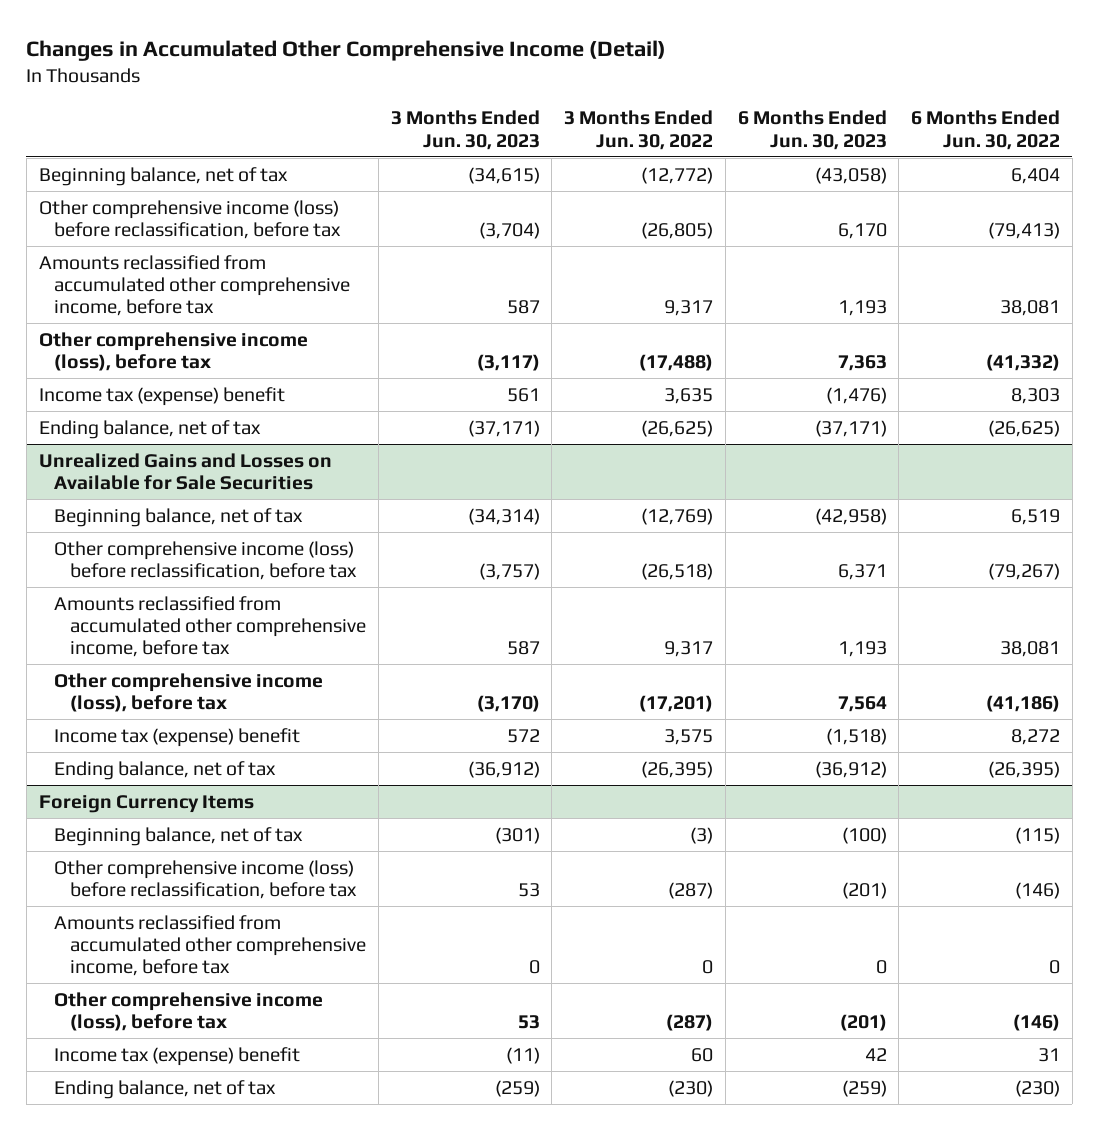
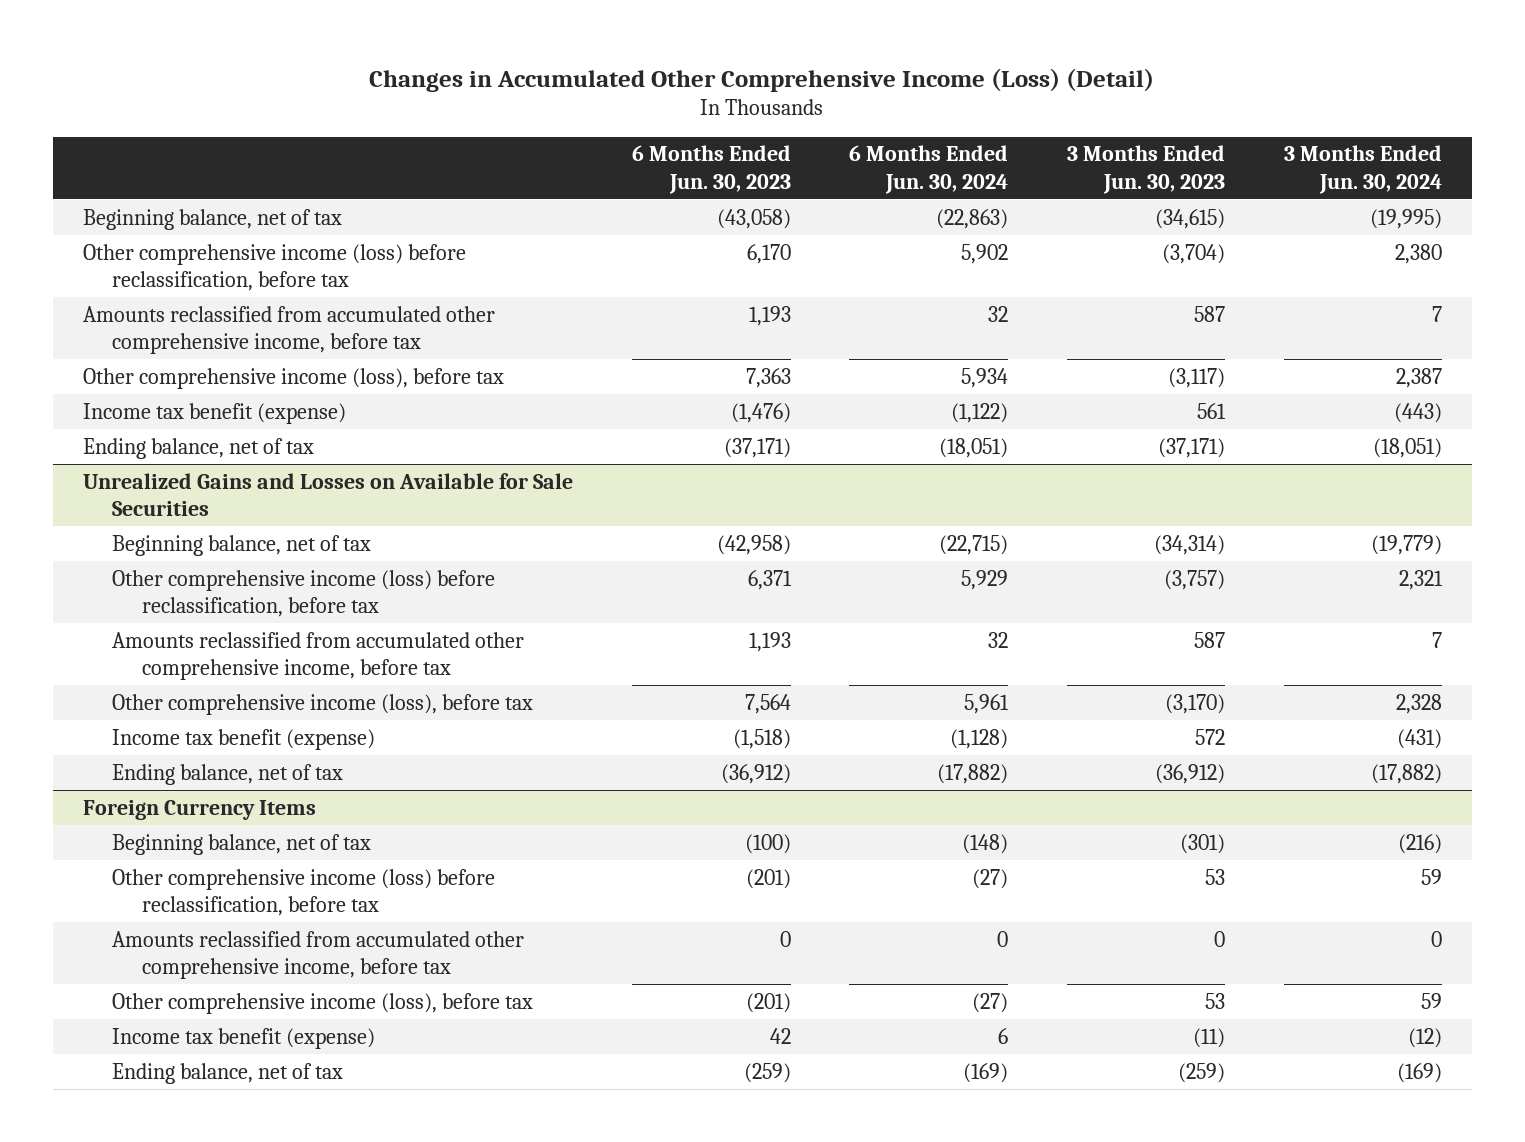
- Changes in Accumulated Other Comprehensive Income (Detail)
+ Changes in Accumulated Other Comprehensive Income (Loss) (Detail)
- | 3 Months Ended Jun. 30, 2023 | 3 Months Ended Jun. 30, 2022 | 6 Months Ended Jun. 30, 2023 | 6 Months Ended Jun. 30, 2022
+ | 6 Months Ended Jun. 30, 2023 | 6 Months Ended Jun. 30, 2024 | 3 Months Ended Jun. 30, 2023 | 3 Months Ended Jun. 30, 2024
- Income tax (expense) benefit | 561 | 3,635 | (1,476) | 8,303
+ Income tax benefit (expense) | (1,476) | (1,122) | 561 | (443)
@ Unrealized Gains and Losses on Available for Sale Securities
- Income tax (expense) benefit | 572 | 3,575 | (1,518) | 8,272
+ Income tax benefit (expense) | (1,518) | (1,128) | 572 | (431)
@ Foreign Currency Items
- Income tax (expense) benefit | (11) | 60 | 42 | 31
+ Income tax benefit (expense) | 42 | 6 | (11) | (12)

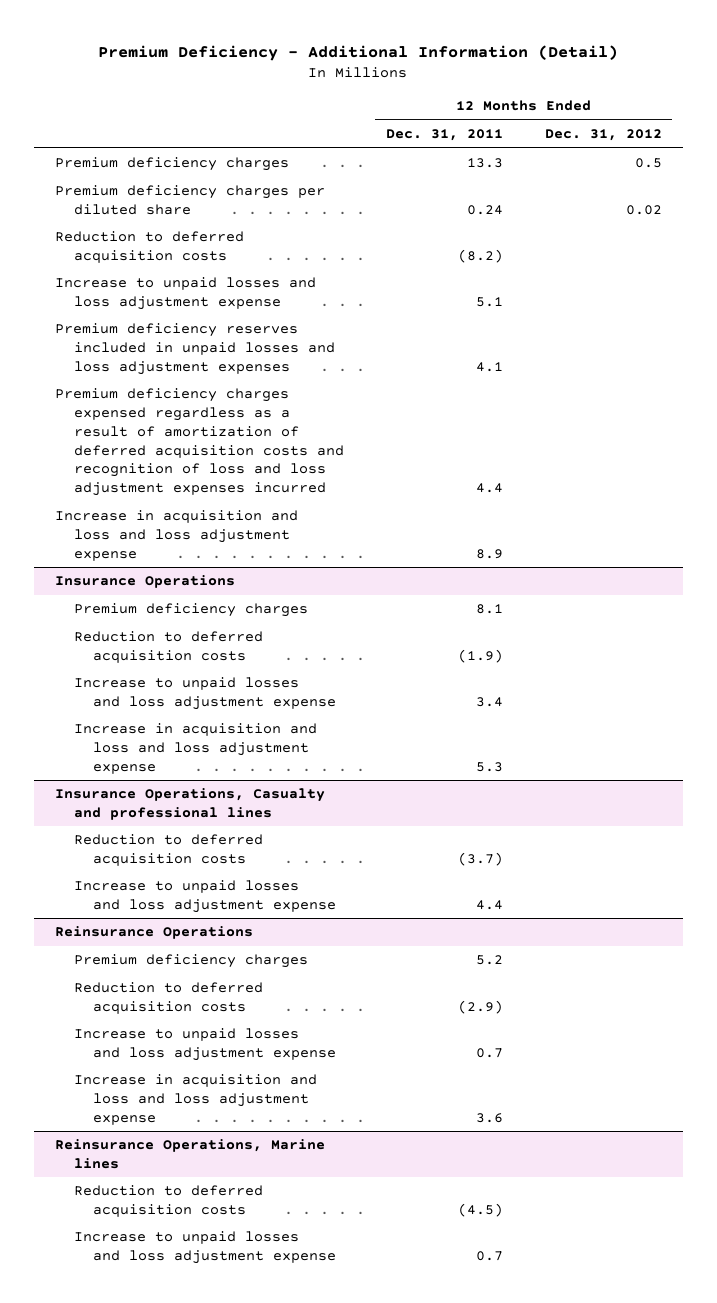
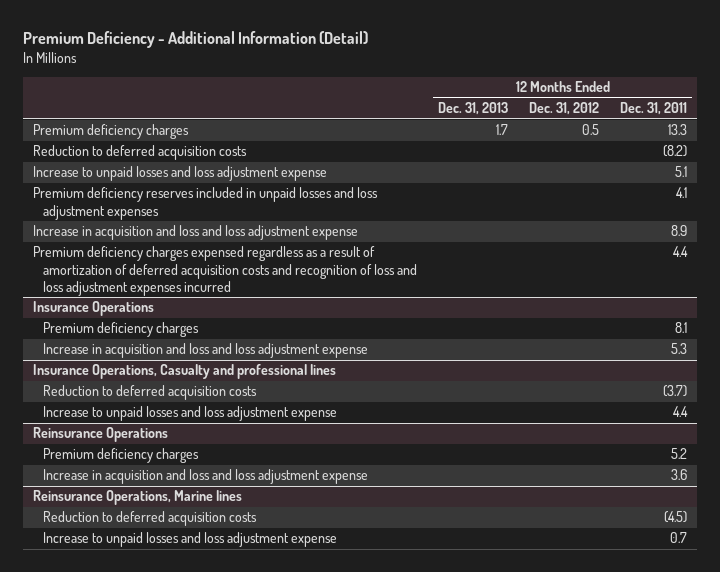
- | 12 Months Ended Dec. 31, 2011 | 12 Months Ended Dec. 31, 2012
+ | 12 Months Ended Dec. 31, 2013 | 12 Months Ended Dec. 31, 2012 | 12 Months Ended Dec. 31, 2011
- Premium deficiency charges per diluted share | 0.24 | 0.02
moved down: Premium deficiency charges expensed regardless as a result of amortization of deferred acquisition costs and recognition of loss and loss adjustment expenses incurred | | | 4.4
@ Insurance Operations
- Reduction to deferred acquisition costs | (1.9) |
- Increase to unpaid losses and loss adjustment expense | 3.4 |
@ Reinsurance Operations
- Reduction to deferred acquisition costs | (2.9) |
- Increase to unpaid losses and loss adjustment expense | 0.7 |

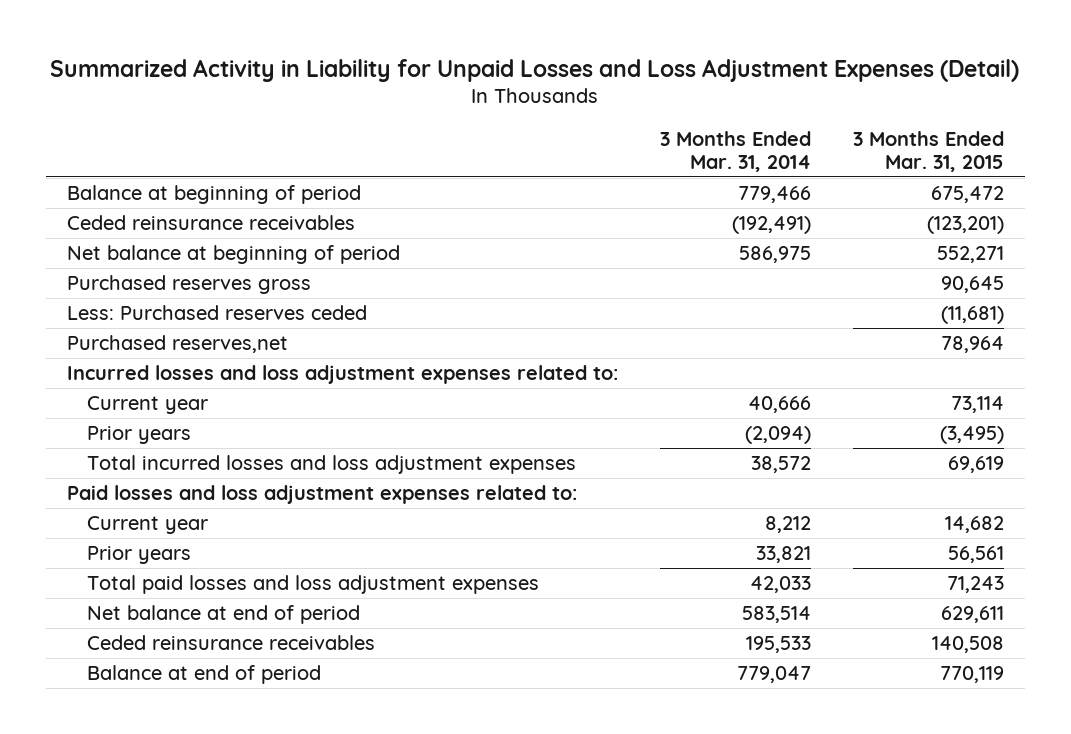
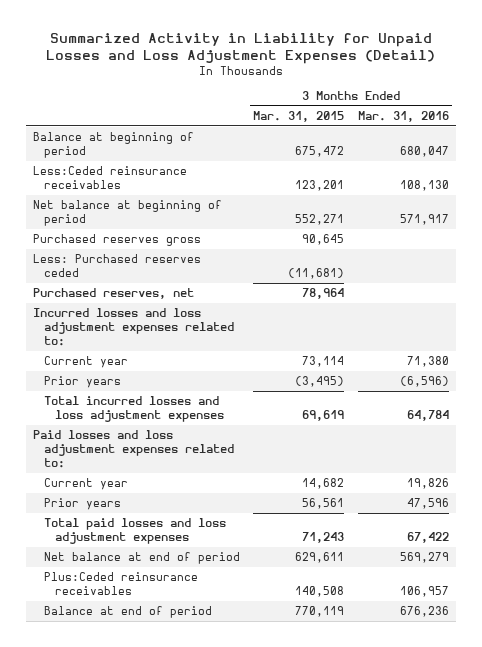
- | 3 Months Ended Mar. 31, 2014 | 3 Months Ended Mar. 31, 2015
+ | 3 Months Ended Mar. 31, 2015 | 3 Months Ended Mar. 31, 2016
- Ceded reinsurance receivables | (192,491) | (123,201)
+ Less:Ceded reinsurance receivables | 123,201 | 108,130
- Purchased reserves,net | | 78,964
+ Purchased reserves, net | 78,964 |
- Ceded reinsurance receivables | 195,533 | 140,508
+ Plus:Ceded reinsurance receivables | 140,508 | 106,957

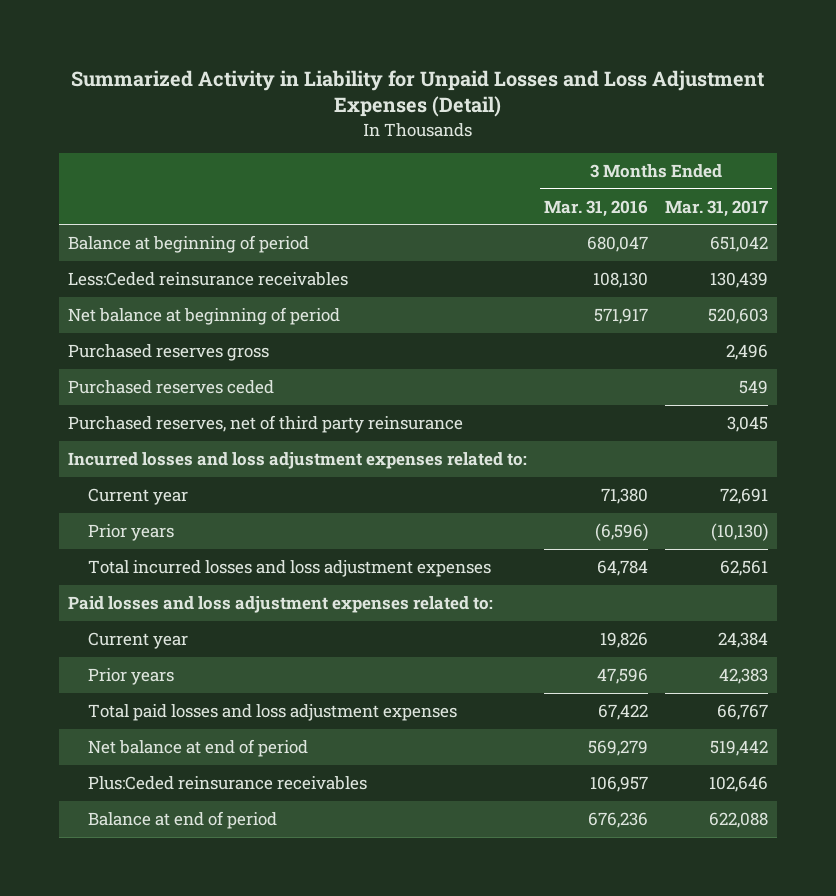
- | 3 Months Ended Mar. 31, 2015 | 3 Months Ended Mar. 31, 2016
+ | 3 Months Ended Mar. 31, 2016 | 3 Months Ended Mar. 31, 2017
- Less: Purchased reserves ceded | (11,681) |
- Purchased reserves, net | 78,964 |
+ Purchased reserves ceded | | 549
+ Purchased reserves, net of third party reinsurance | | 3,045

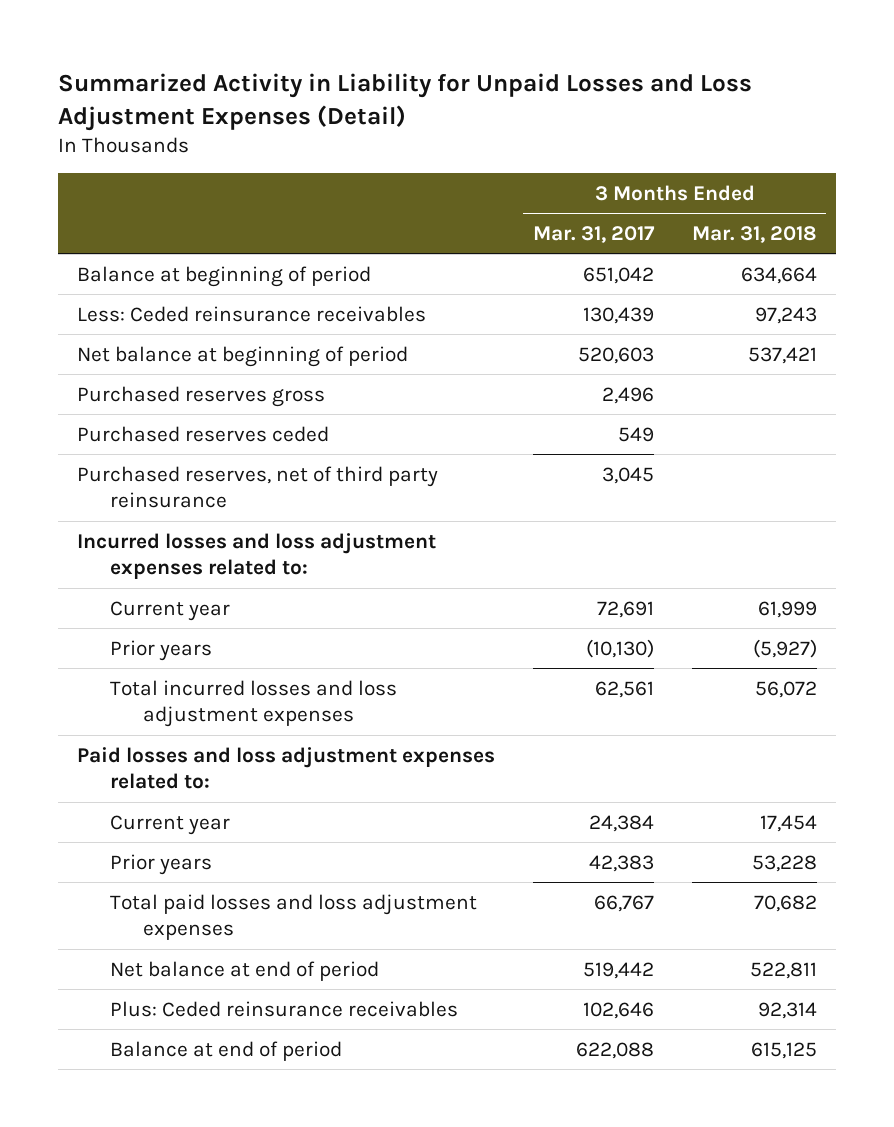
- | 3 Months Ended Mar. 31, 2016 | 3 Months Ended Mar. 31, 2017
+ | 3 Months Ended Mar. 31, 2017 | 3 Months Ended Mar. 31, 2018
- Less:Ceded reinsurance receivables | 108,130 | 130,439
+ Less: Ceded reinsurance receivables | 130,439 | 97,243
- Plus:Ceded reinsurance receivables | 106,957 | 102,646
+ Plus: Ceded reinsurance receivables | 102,646 | 92,314

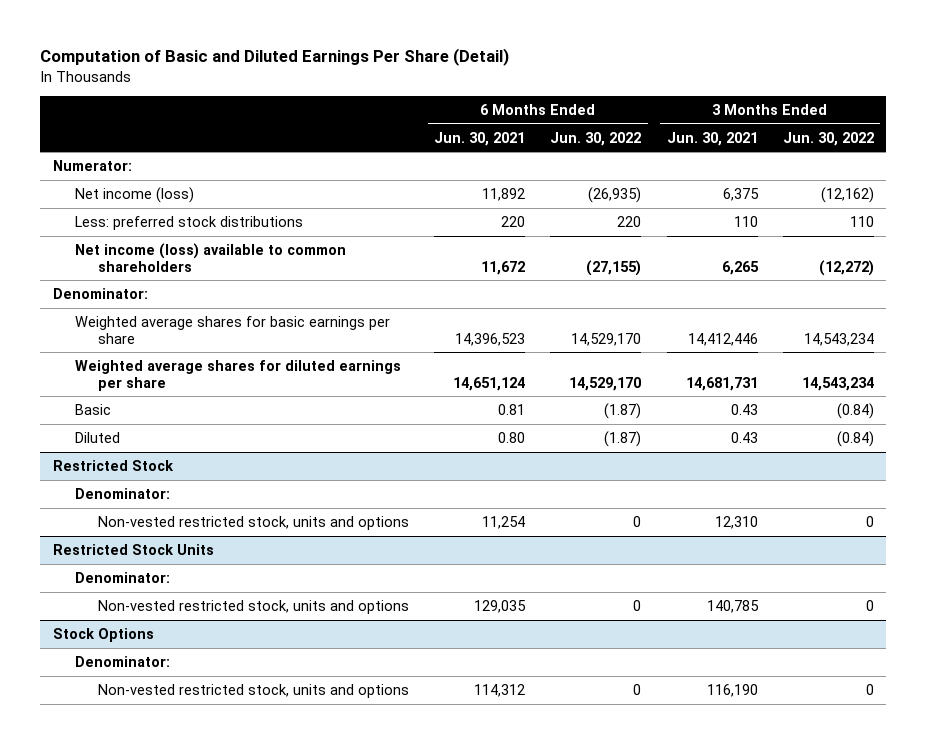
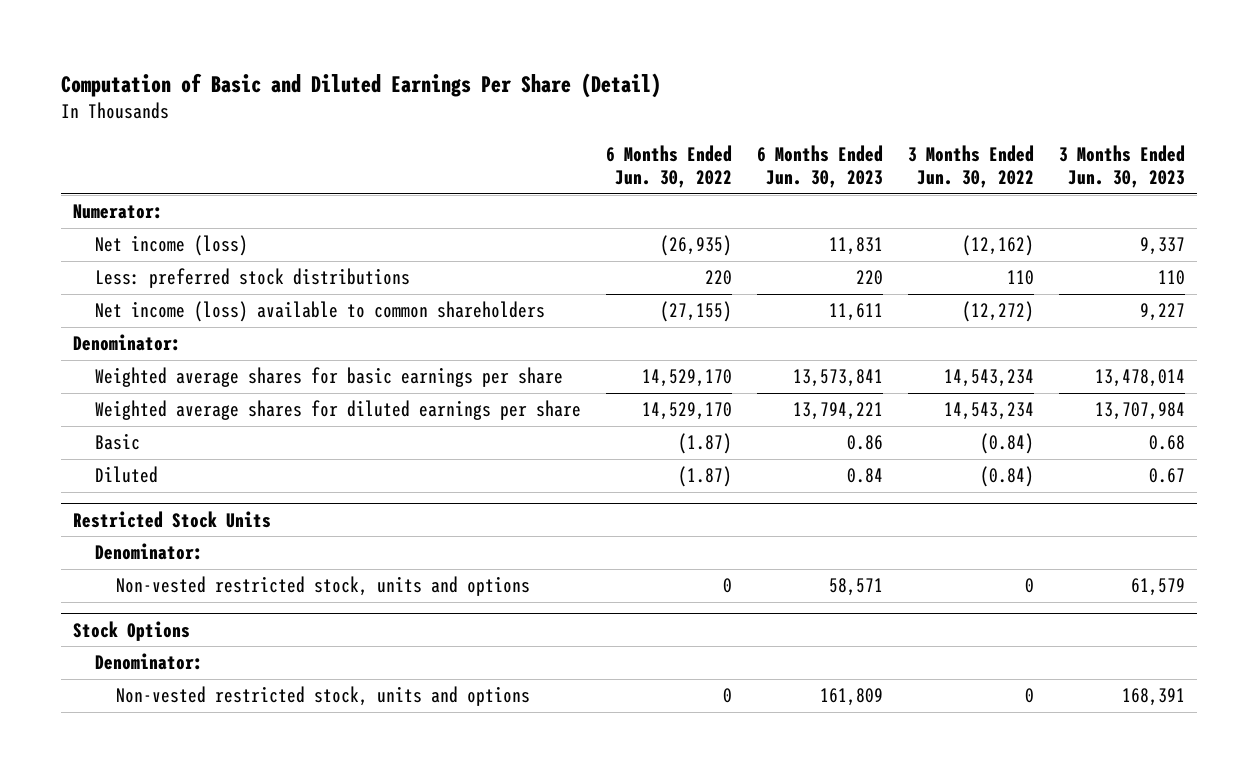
- | 6 Months Ended Jun. 30, 2021 | 6 Months Ended Jun. 30, 2022 | 3 Months Ended Jun. 30, 2021 | 3 Months Ended Jun. 30, 2022
+ | 6 Months Ended Jun. 30, 2022 | 6 Months Ended Jun. 30, 2023 | 3 Months Ended Jun. 30, 2022 | 3 Months Ended Jun. 30, 2023
- Restricted Stock
- Denominator:
- Non-vested restricted stock, units and options | 11,254 | 0 | 12,310 | 0

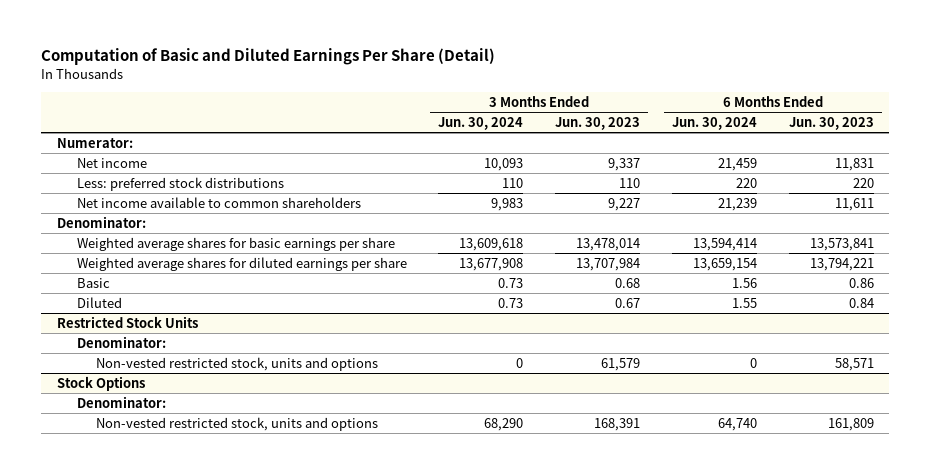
- | 6 Months Ended Jun. 30, 2022 | 6 Months Ended Jun. 30, 2023 | 3 Months Ended Jun. 30, 2022 | 3 Months Ended Jun. 30, 2023
+ | 3 Months Ended Jun. 30, 2024 | 3 Months Ended Jun. 30, 2023 | 6 Months Ended Jun. 30, 2024 | 6 Months Ended Jun. 30, 2023
- Net income (loss) | (26,935) | 11,831 | (12,162) | 9,337
+ Net income | 10,093 | 9,337 | 21,459 | 11,831
- Net income (loss) available to common shareholders | (27,155) | 11,611 | (12,272) | 9,227
+ Net income available to common shareholders | 9,983 | 9,227 | 21,239 | 11,611

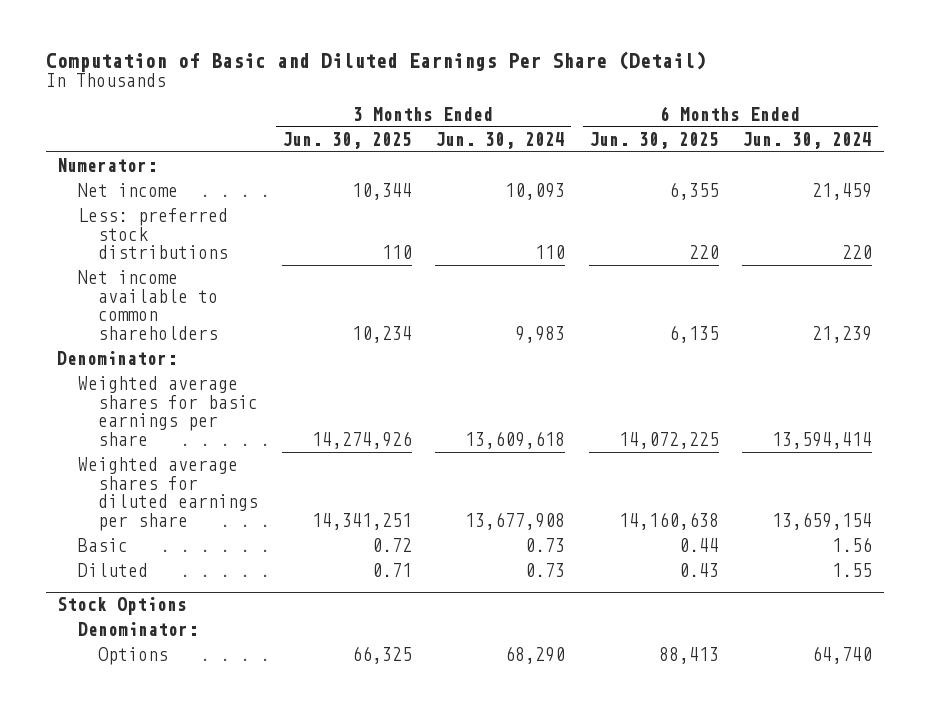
- | 3 Months Ended Jun. 30, 2024 | 3 Months Ended Jun. 30, 2023 | 6 Months Ended Jun. 30, 2024 | 6 Months Ended Jun. 30, 2023
+ | 3 Months Ended Jun. 30, 2025 | 3 Months Ended Jun. 30, 2024 | 6 Months Ended Jun. 30, 2025 | 6 Months Ended Jun. 30, 2024
- Restricted Stock Units
- Denominator:
- Non-vested restricted stock, units and options | 0 | 61,579 | 0 | 58,571
@ Stock Options
- Non-vested restricted stock, units and options | 68,290 | 168,391 | 64,740 | 161,809
+ Options | 66,325 | 68,290 | 88,413 | 64,740

